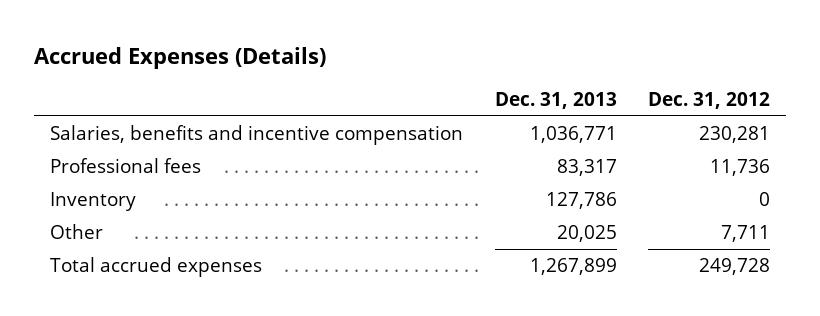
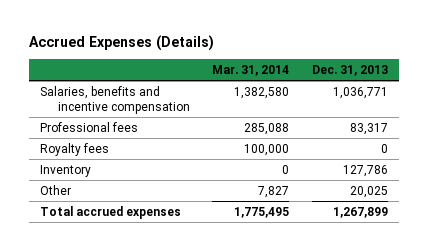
- | Dec. 31, 2013 | Dec. 31, 2012
+ | Mar. 31, 2014 | Dec. 31, 2013
+ Royalty fees | 100,000 | 0

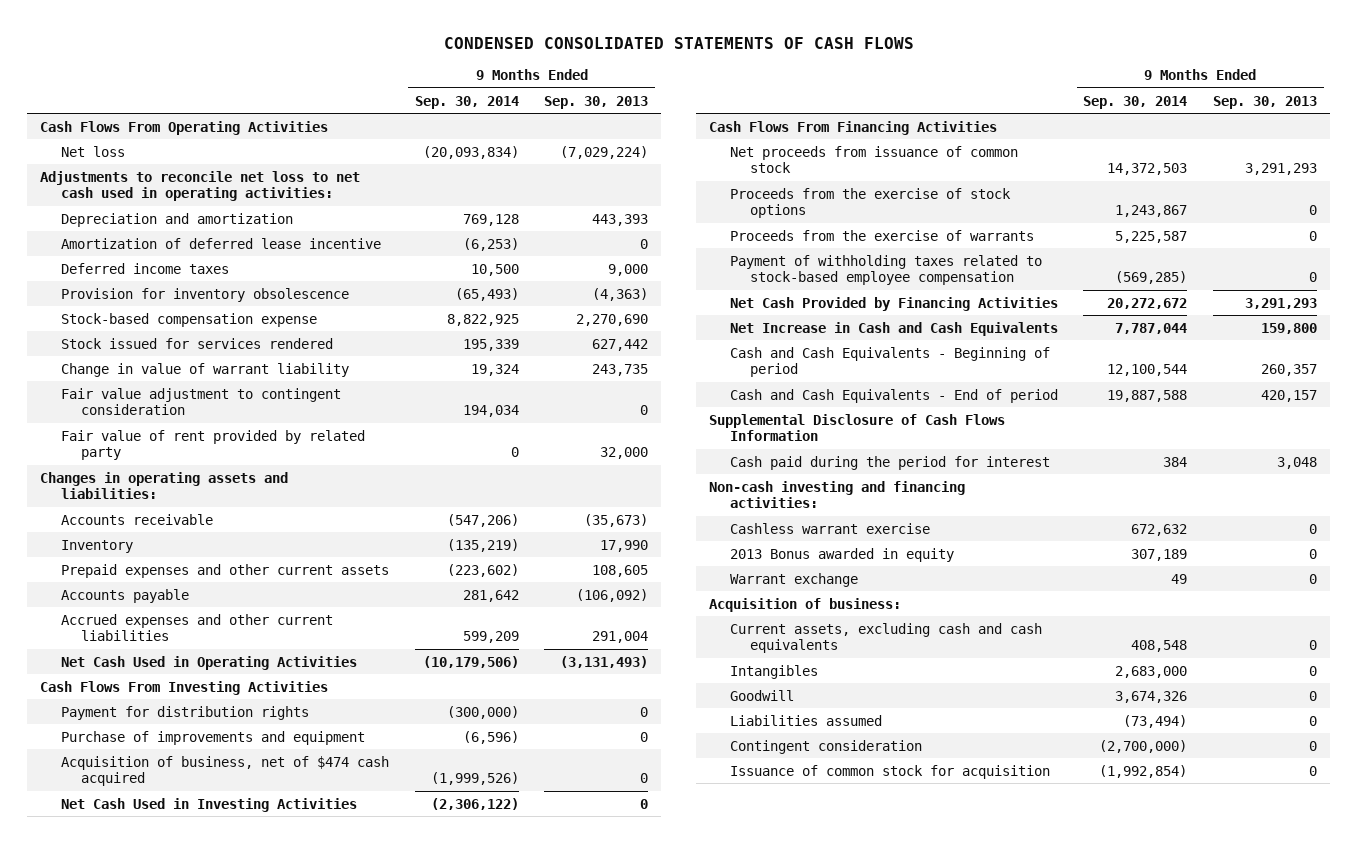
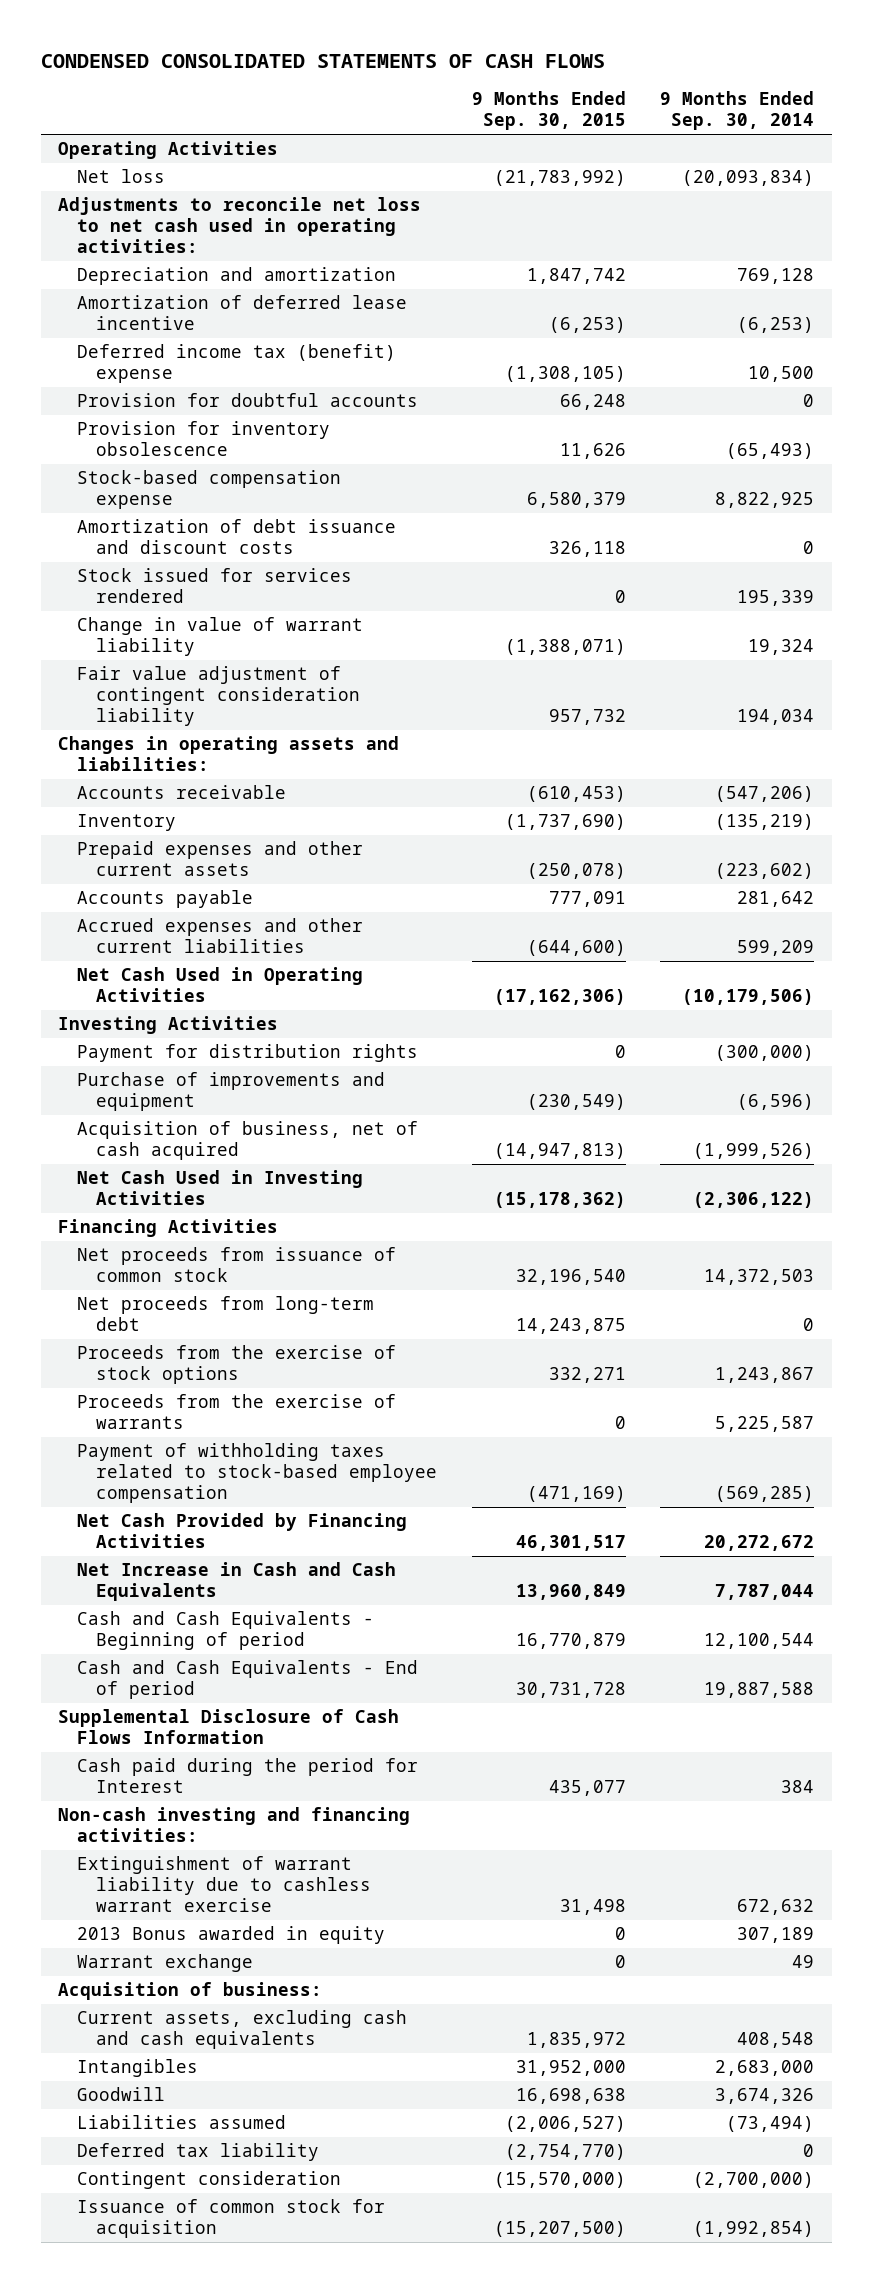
- | 9 Months Ended Sep. 30, 2014 | 9 Months Ended Sep. 30, 2013
+ | 9 Months Ended Sep. 30, 2015 | 9 Months Ended Sep. 30, 2014
- Cash Flows From Operating Activities
+ Operating Activities
- Deferred income taxes | 10,500 | 9,000
+ Deferred income tax (benefit) expense | (1,308,105) | 10,500
+ Provision for doubtful accounts | 66,248 | 0
+ Amortization of debt issuance and discount costs | 326,118 | 0
- Fair value adjustment to contingent consideration | 194,034 | 0
- Fair value of rent provided by related party | 0 | 32,000
+ Fair value adjustment of contingent consideration liability | 957,732 | 194,034
- Cash Flows From Investing Activities
+ Investing Activities
- Acquisition of business, net of $474 cash acquired | (1,999,526) | 0
+ Acquisition of business, net of cash acquired | (14,947,813) | (1,999,526)
- Cash Flows From Financing Activities
+ Financing Activities
+ Net proceeds from long-term debt | 14,243,875 | 0
- Cash paid during the period for interest | 384 | 3,048
+ Cash paid during the period for Interest | 435,077 | 384
- Cashless warrant exercise | 672,632 | 0
+ Extinguishment of warrant liability due to cashless warrant exercise | 31,498 | 672,632
+ Deferred tax liability | (2,754,770) | 0

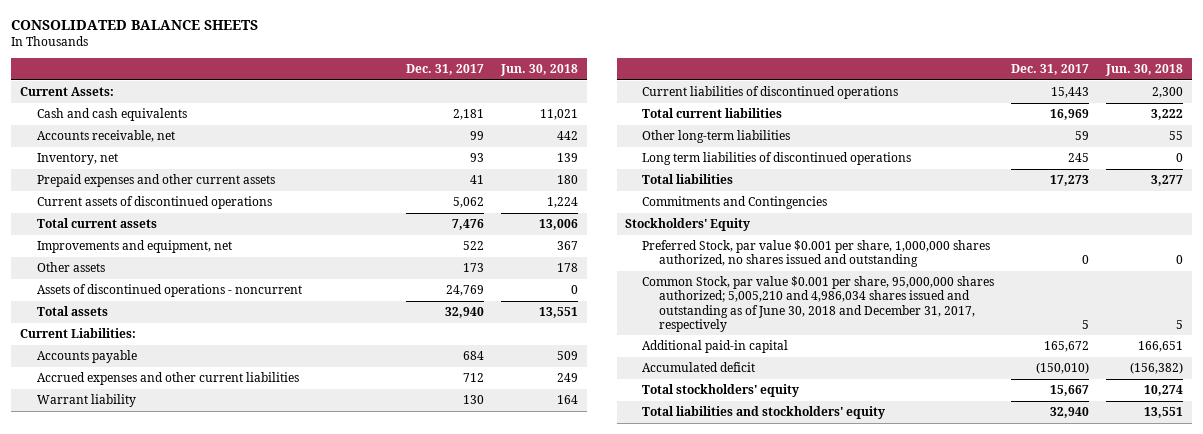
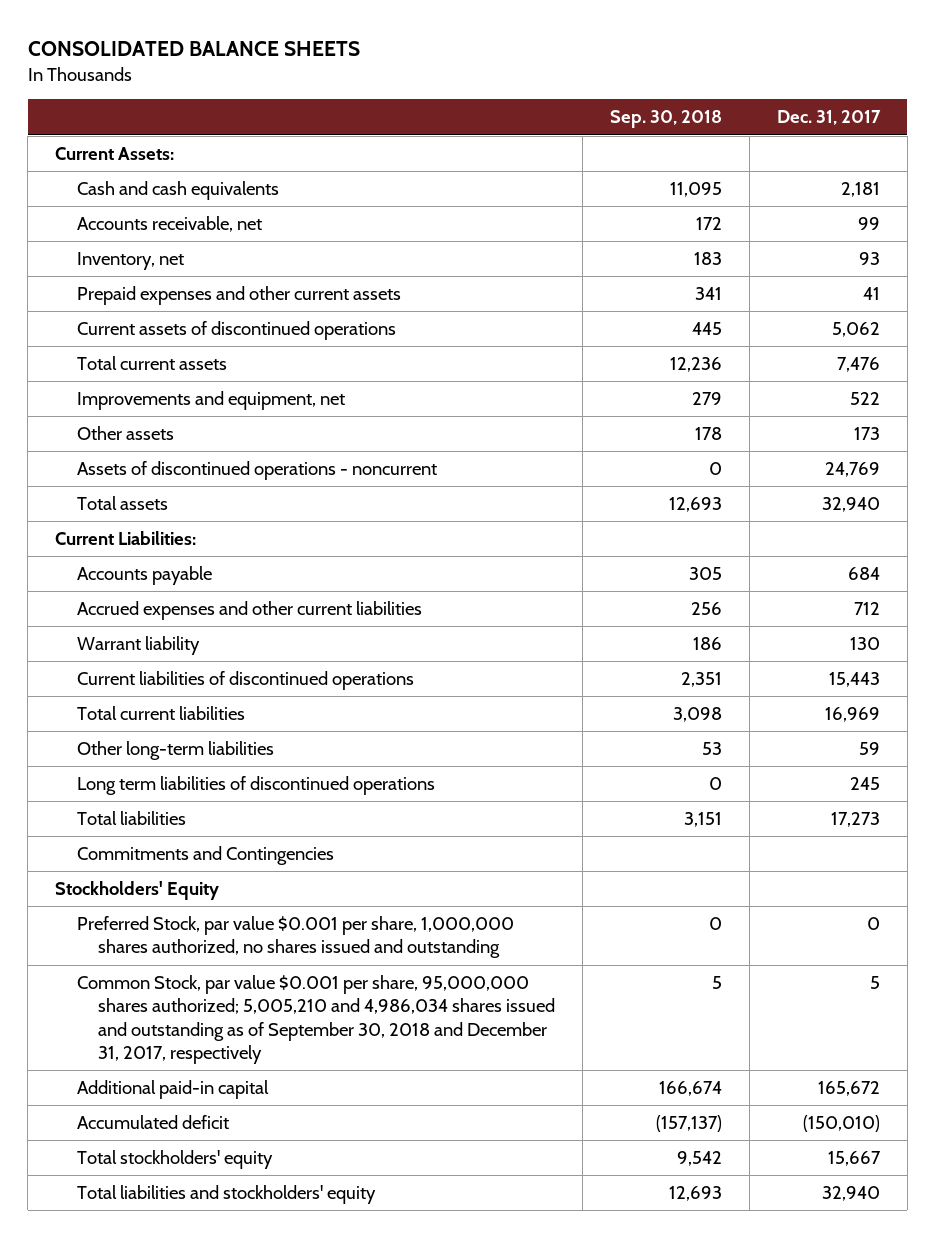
- | Dec. 31, 2017 | Jun. 30, 2018
+ | Sep. 30, 2018 | Dec. 31, 2017
- Common Stock, par value $0.001 per share, 95,000,000 shares authorized; 5,005,210 and 4,986,034 shares issued and outstanding as of June 30, 2018 and December 31, 2017, respectively | 5 | 5
+ Common Stock, par value $0.001 per share, 95,000,000 shares authorized; 5,005,210 and 4,986,034 shares issued and outstanding as of September 30, 2018 and December 31, 2017, respectively | 5 | 5

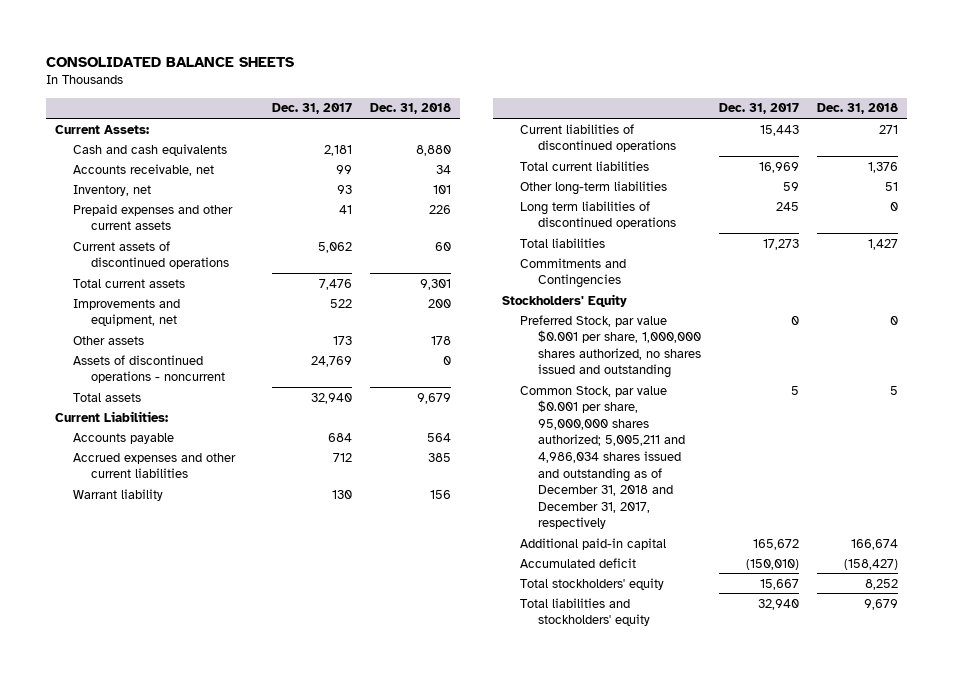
- | Sep. 30, 2018 | Dec. 31, 2017
+ | Dec. 31, 2017 | Dec. 31, 2018
- Common Stock, par value $0.001 per share, 95,000,000 shares authorized; 5,005,210 and 4,986,034 shares issued and outstanding as of September 30, 2018 and December 31, 2017, respectively | 5 | 5
+ Common Stock, par value $0.001 per share, 95,000,000 shares authorized; 5,005,211 and 4,986,034 shares issued and outstanding as of December 31, 2018 and December 31, 2017, respectively | 5 | 5

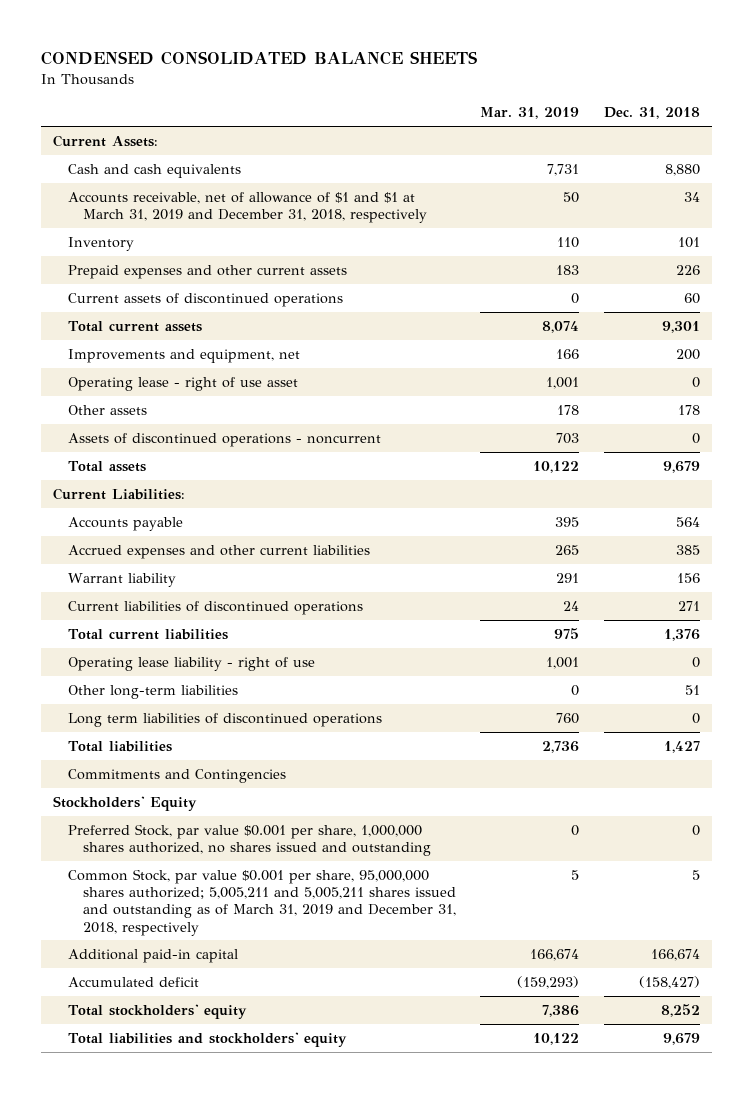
- CONSOLIDATED BALANCE SHEETS
+ CONDENSED CONSOLIDATED BALANCE SHEETS
- | Dec. 31, 2017 | Dec. 31, 2018
+ | Mar. 31, 2019 | Dec. 31, 2018
- Accounts receivable, net | 99 | 34
- Inventory, net | 93 | 101
+ Accounts receivable, net of allowance of $1 and $1 at March 31, 2019 and December 31, 2018, respectively | 50 | 34
+ Inventory | 110 | 101
+ Operating lease - right of use asset | 1,001 | 0
+ Operating lease liability - right of use | 1,001 | 0
- Common Stock, par value $0.001 per share, 95,000,000 shares authorized; 5,005,211 and 4,986,034 shares issued and outstanding as of December 31, 2018 and December 31, 2017, respectively | 5 | 5
+ Common Stock, par value $0.001 per share, 95,000,000 shares authorized; 5,005,211 and 5,005,211 shares issued and outstanding as of March 31, 2019 and December 31, 2018, respectively | 5 | 5

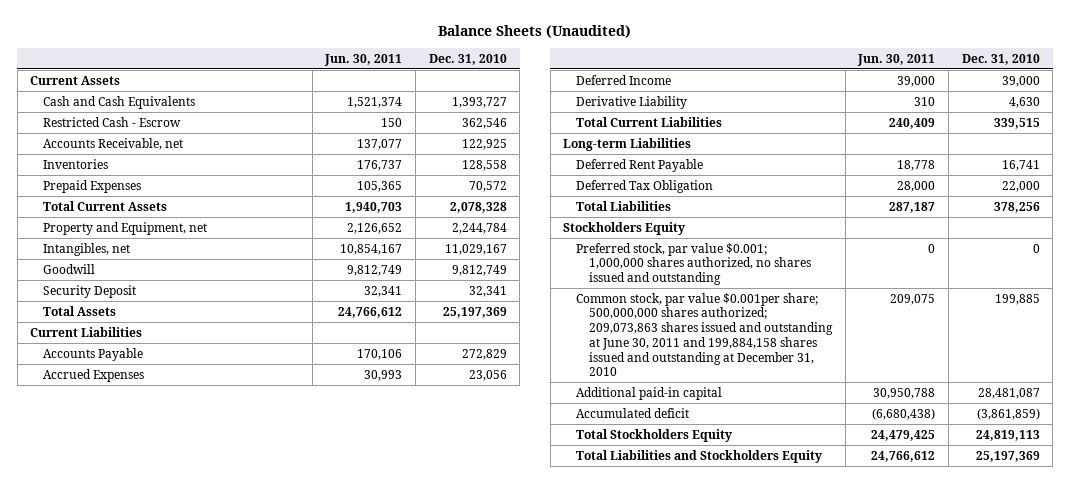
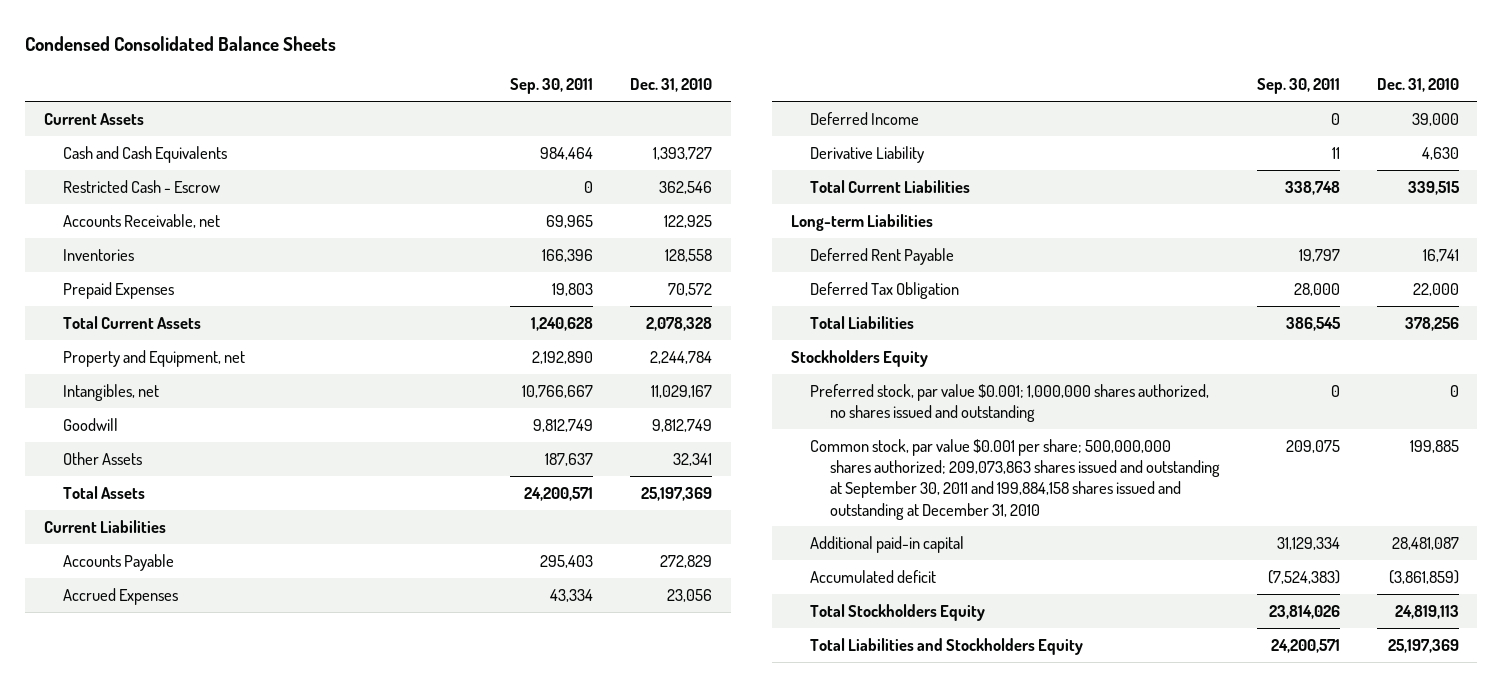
- Balance Sheets (Unaudited)
+ Condensed Consolidated Balance Sheets
- | Jun. 30, 2011 | Dec. 31, 2010
+ | Sep. 30, 2011 | Dec. 31, 2010
- Security Deposit | 32,341 | 32,341
+ Other Assets | 187,637 | 32,341
- Common stock, par value $0.001per share; 500,000,000 shares authorized; 209,073,863 shares issued and outstanding at June 30, 2011 and 199,884,158 shares issued and outstanding at December 31, 2010 | 209,075 | 199,885
+ Common stock, par value $0.001 per share; 500,000,000 shares authorized; 209,073,863 shares issued and outstanding at September 30, 2011 and 199,884,158 shares issued and outstanding at December 31, 2010 | 209,075 | 199,885

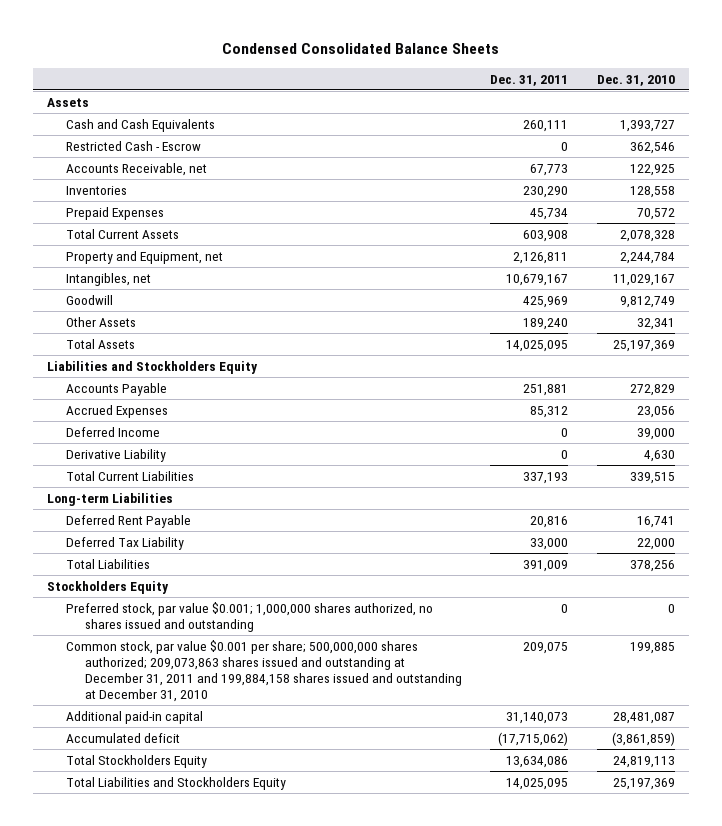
- | Sep. 30, 2011 | Dec. 31, 2010
+ | Dec. 31, 2011 | Dec. 31, 2010
- Current Assets
+ Assets
- Current Liabilities
+ Liabilities and Stockholders Equity
- Deferred Tax Obligation | 28,000 | 22,000
+ Deferred Tax Liability | 33,000 | 22,000
- Common stock, par value $0.001 per share; 500,000,000 shares authorized; 209,073,863 shares issued and outstanding at September 30, 2011 and 199,884,158 shares issued and outstanding at December 31, 2010 | 209,075 | 199,885
+ Common stock, par value $0.001 per share; 500,000,000 shares authorized; 209,073,863 shares issued and outstanding at December 31, 2011 and 199,884,158 shares issued and outstanding at December 31, 2010 | 209,075 | 199,885

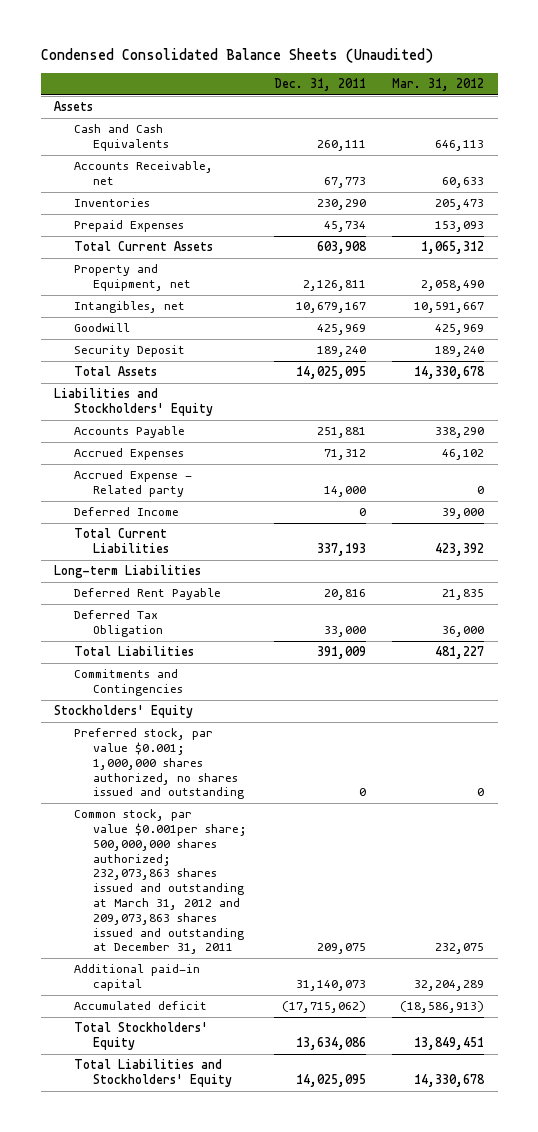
- Condensed Consolidated Balance Sheets
+ Condensed Consolidated Balance Sheets (Unaudited)
- | Dec. 31, 2011 | Dec. 31, 2010
+ | Dec. 31, 2011 | Mar. 31, 2012
- Restricted Cash - Escrow | 0 | 362,546
- Other Assets | 189,240 | 32,341
+ Security Deposit | 189,240 | 189,240
- Liabilities and Stockholders Equity
+ Liabilities and Stockholders' Equity
- Accrued Expenses | 85,312 | 23,056
+ Accrued Expenses | 71,312 | 46,102
+ Accrued Expense - Related party | 14,000 | 0
- Derivative Liability | 0 | 4,630
- Deferred Tax Liability | 33,000 | 22,000
+ Deferred Tax Obligation | 33,000 | 36,000
- Stockholders Equity
+ Commitments and Contingencies
+ Stockholders' Equity
- Common stock, par value $0.001 per share; 500,000,000 shares authorized; 209,073,863 shares issued and outstanding at December 31, 2011 and 199,884,158 shares issued and outstanding at December 31, 2010 | 209,075 | 199,885
+ Common stock, par value $0.001per share; 500,000,000 shares authorized; 232,073,863 shares issued and outstanding at March 31, 2012 and 209,073,863 shares issued and outstanding at December 31, 2011 | 209,075 | 232,075
- Total Stockholders Equity | 13,634,086 | 24,819,113
- Total Liabilities and Stockholders Equity | 14,025,095 | 25,197,369
+ Total Stockholders' Equity | 13,634,086 | 13,849,451
+ Total Liabilities and Stockholders' Equity | 14,025,095 | 14,330,678

